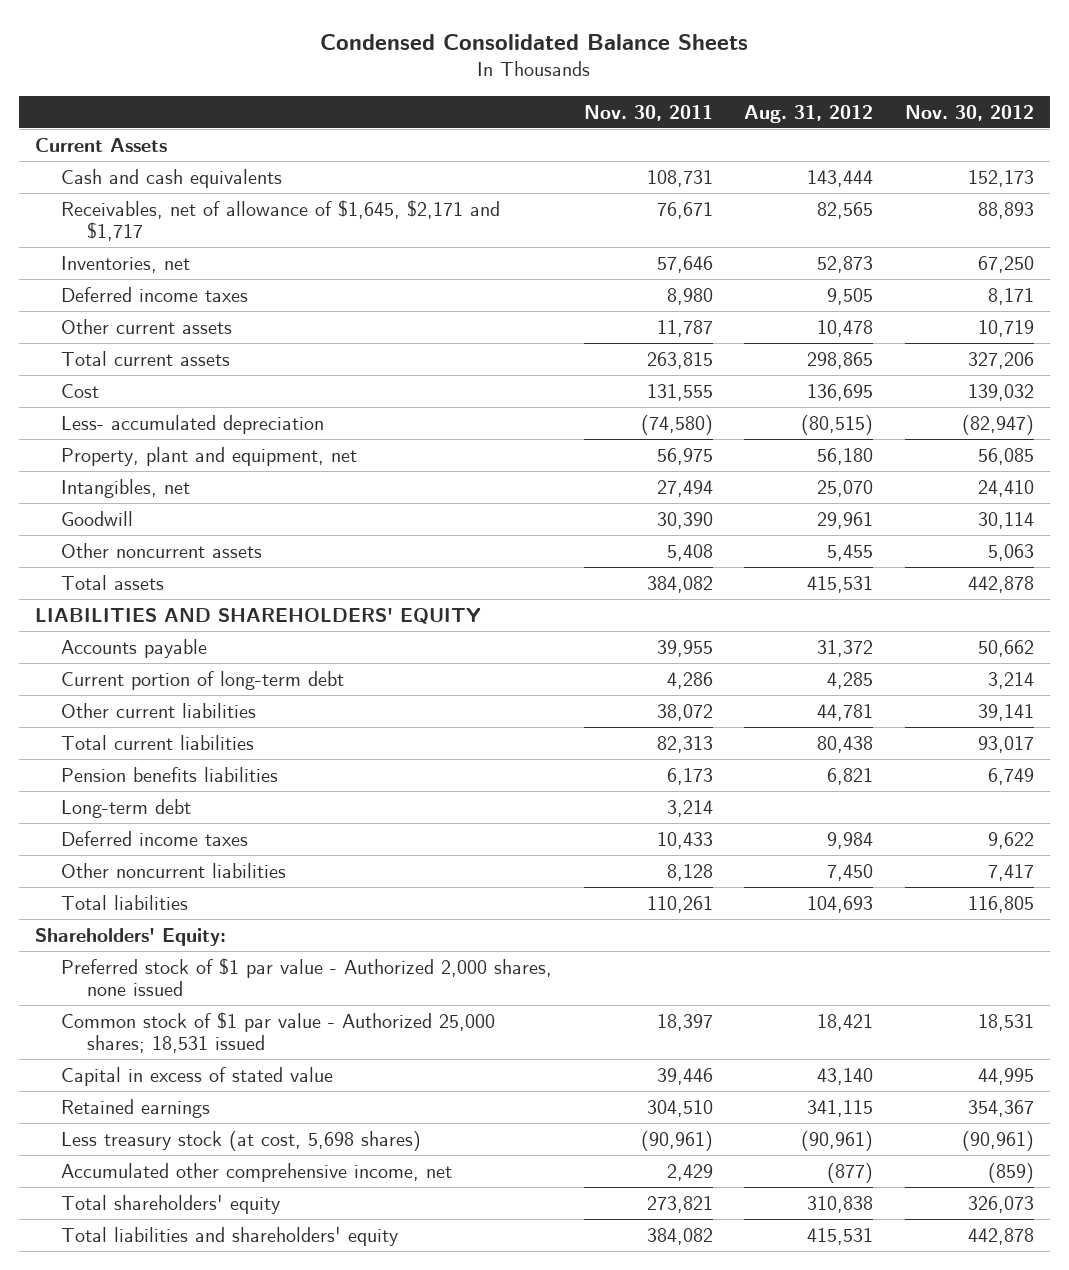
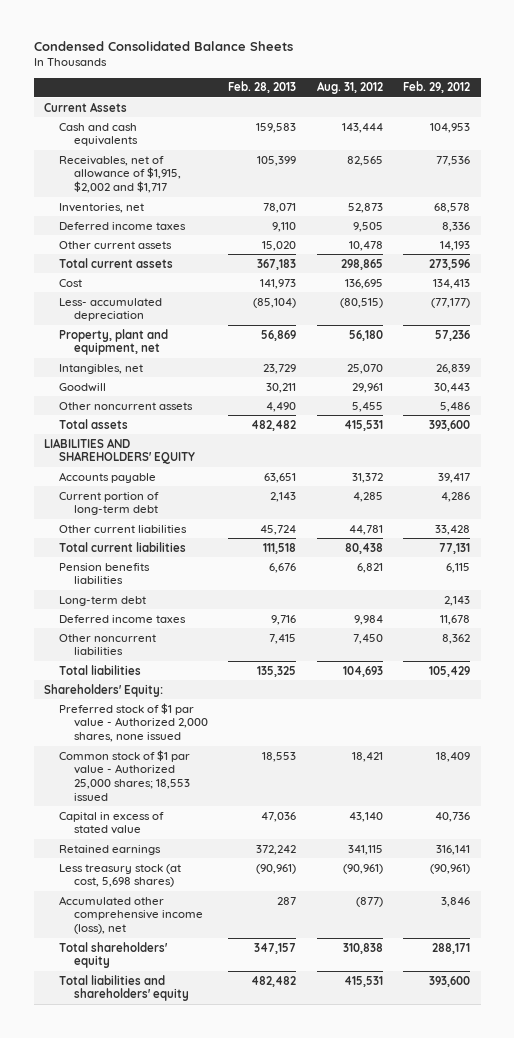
- | Nov. 30, 2011 | Aug. 31, 2012 | Nov. 30, 2012
+ | Feb. 28, 2013 | Aug. 31, 2012 | Feb. 29, 2012
- Receivables, net of allowance of $1,645, $2,171 and $1,717 | 76,671 | 82,565 | 88,893
+ Receivables, net of allowance of $1,915, $2,002 and $1,717 | 105,399 | 82,565 | 77,536
- Common stock of $1 par value - Authorized 25,000 shares; 18,531 issued | 18,397 | 18,421 | 18,531
+ Common stock of $1 par value - Authorized 25,000 shares; 18,553 issued | 18,553 | 18,421 | 18,409
- Accumulated other comprehensive income, net | 2,429 | (877) | (859)
+ Accumulated other comprehensive income (loss), net | 287 | (877) | 3,846

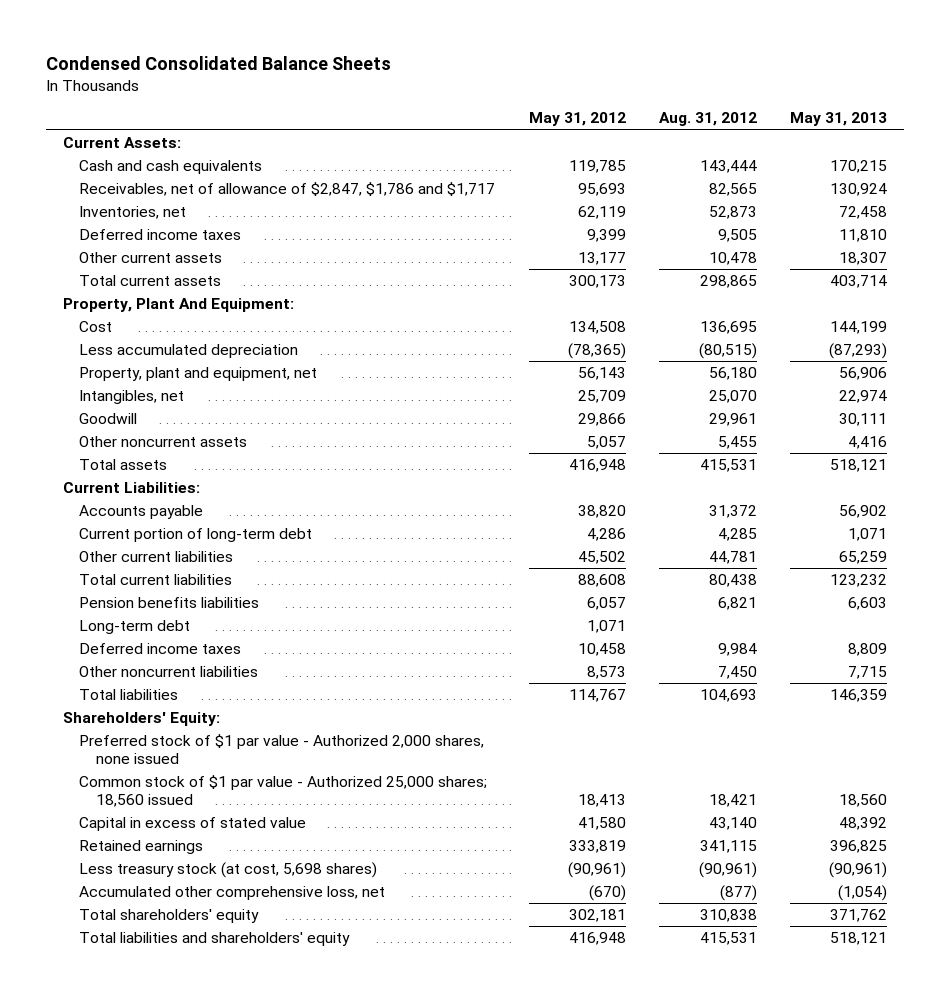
- | Feb. 28, 2013 | Aug. 31, 2012 | Feb. 29, 2012
+ | May 31, 2012 | Aug. 31, 2012 | May 31, 2013
- Current Assets
+ Current Assets:
- Receivables, net of allowance of $1,915, $2,002 and $1,717 | 105,399 | 82,565 | 77,536
+ Receivables, net of allowance of $2,847, $1,786 and $1,717 | 95,693 | 82,565 | 130,924
+ Property, Plant And Equipment:
- Less- accumulated depreciation | (85,104) | (80,515) | (77,177)
+ Less accumulated depreciation | (78,365) | (80,515) | (87,293)
- LIABILITIES AND SHAREHOLDERS' EQUITY
+ Current Liabilities:
- Common stock of $1 par value - Authorized 25,000 shares; 18,553 issued | 18,553 | 18,421 | 18,409
+ Common stock of $1 par value - Authorized 25,000 shares; 18,560 issued | 18,413 | 18,421 | 18,560
- Accumulated other comprehensive income (loss), net | 287 | (877) | 3,846
+ Accumulated other comprehensive loss, net | (670) | (877) | (1,054)

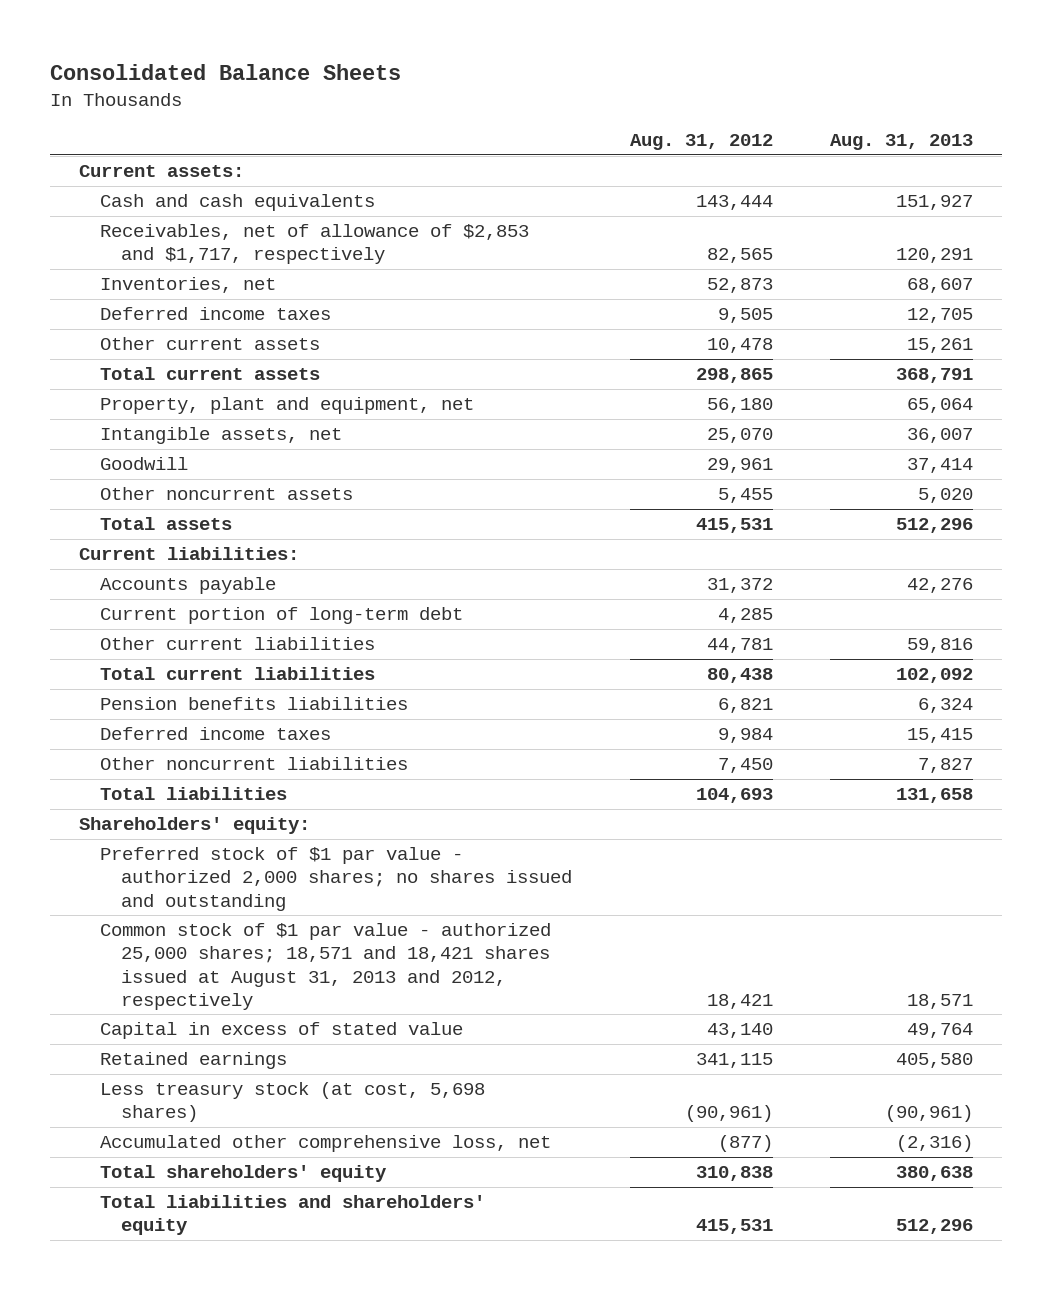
- Condensed Consolidated Balance Sheets
+ Consolidated Balance Sheets
- | May 31, 2012 | Aug. 31, 2012 | May 31, 2013
+ | Aug. 31, 2012 | Aug. 31, 2013
- Current Assets:
+ Current assets:
- Receivables, net of allowance of $2,847, $1,786 and $1,717 | 95,693 | 82,565 | 130,924
+ Receivables, net of allowance of $2,853 and $1,717, respectively | 82,565 | 120,291
- Property, Plant And Equipment:
- Cost | 134,508 | 136,695 | 144,199
- Less accumulated depreciation | (78,365) | (80,515) | (87,293)
- Intangibles, net | 25,709 | 25,070 | 22,974
+ Intangible assets, net | 25,070 | 36,007
- Current Liabilities:
+ Current liabilities:
- Long-term debt | 1,071 | |
- Shareholders' Equity:
- Preferred stock of $1 par value - Authorized 2,000 shares, none issued
- Common stock of $1 par value - Authorized 25,000 shares; 18,560 issued | 18,413 | 18,421 | 18,560
+ Shareholders' equity:
+ Preferred stock of $1 par value - authorized 2,000 shares; no shares issued and outstanding
+ Common stock of $1 par value - authorized 25,000 shares; 18,571 and 18,421 shares issued at August 31, 2013 and 2012, respectively | 18,421 | 18,571

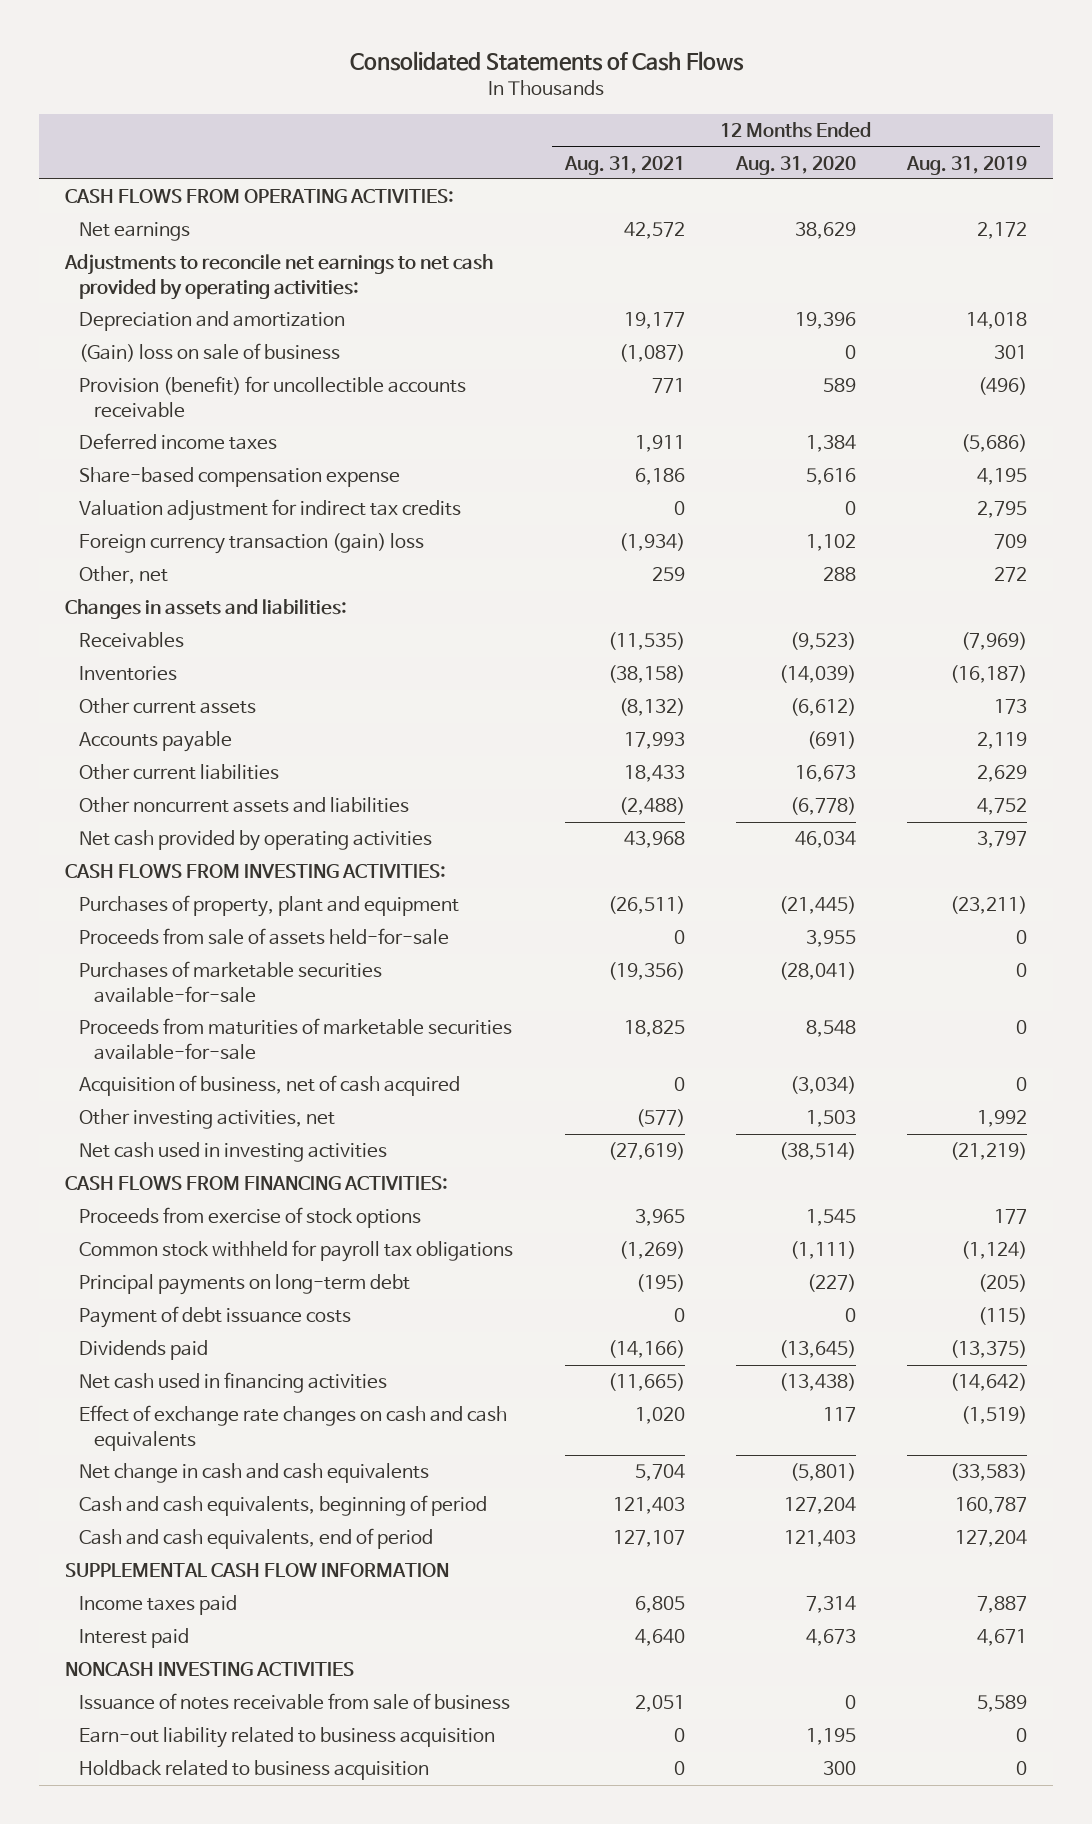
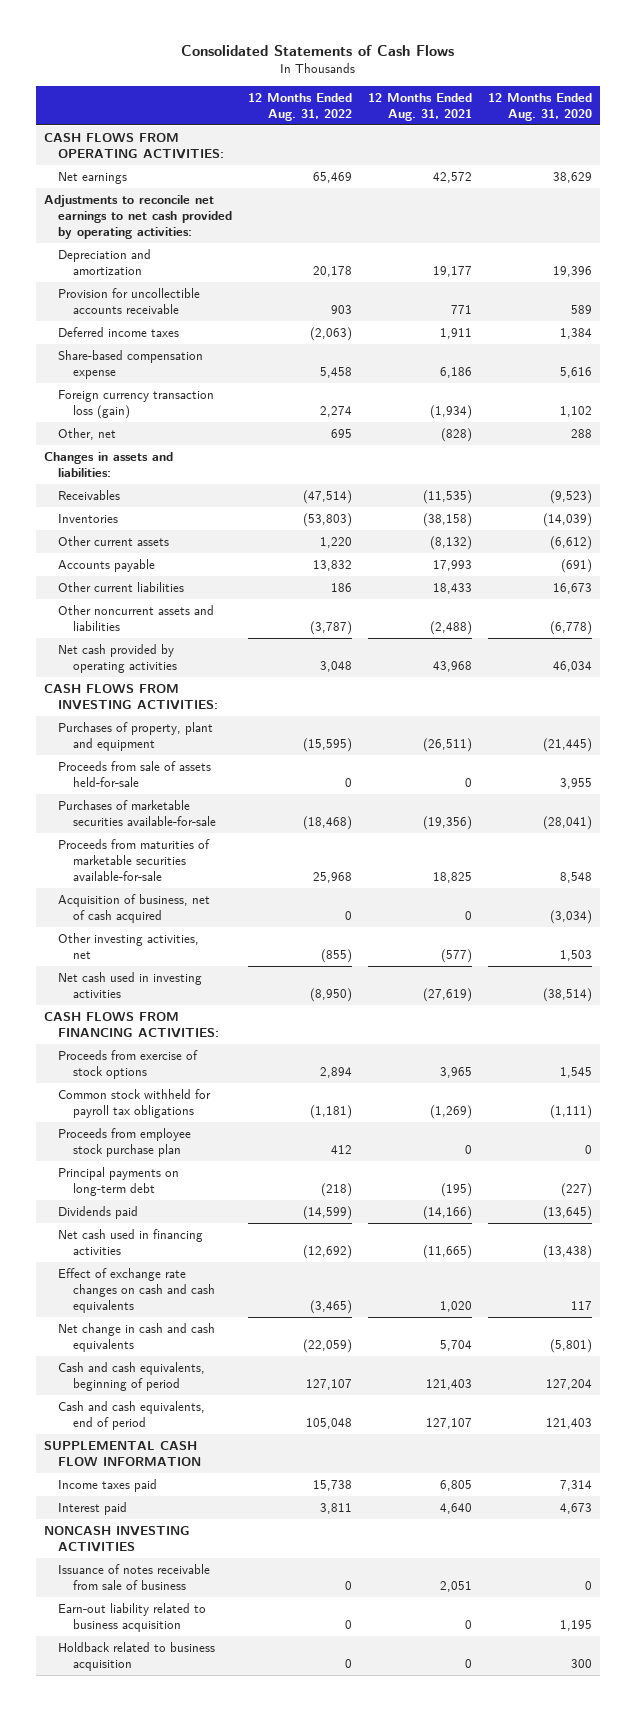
- | 12 Months Ended Aug. 31, 2021 | 12 Months Ended Aug. 31, 2020 | 12 Months Ended Aug. 31, 2019
+ | 12 Months Ended Aug. 31, 2022 | 12 Months Ended Aug. 31, 2021 | 12 Months Ended Aug. 31, 2020
- (Gain) loss on sale of business | (1,087) | 0 | 301
- Provision (benefit) for uncollectible accounts receivable | 771 | 589 | (496)
+ Provision for uncollectible accounts receivable | 903 | 771 | 589
- Valuation adjustment for indirect tax credits | 0 | 0 | 2,795
- Foreign currency transaction (gain) loss | (1,934) | 1,102 | 709
- Other, net | 259 | 288 | 272
+ Foreign currency transaction loss (gain) | 2,274 | (1,934) | 1,102
+ Other, net | 695 | (828) | 288
+ Proceeds from employee stock purchase plan | 412 | 0 | 0
- Payment of debt issuance costs | 0 | 0 | (115)

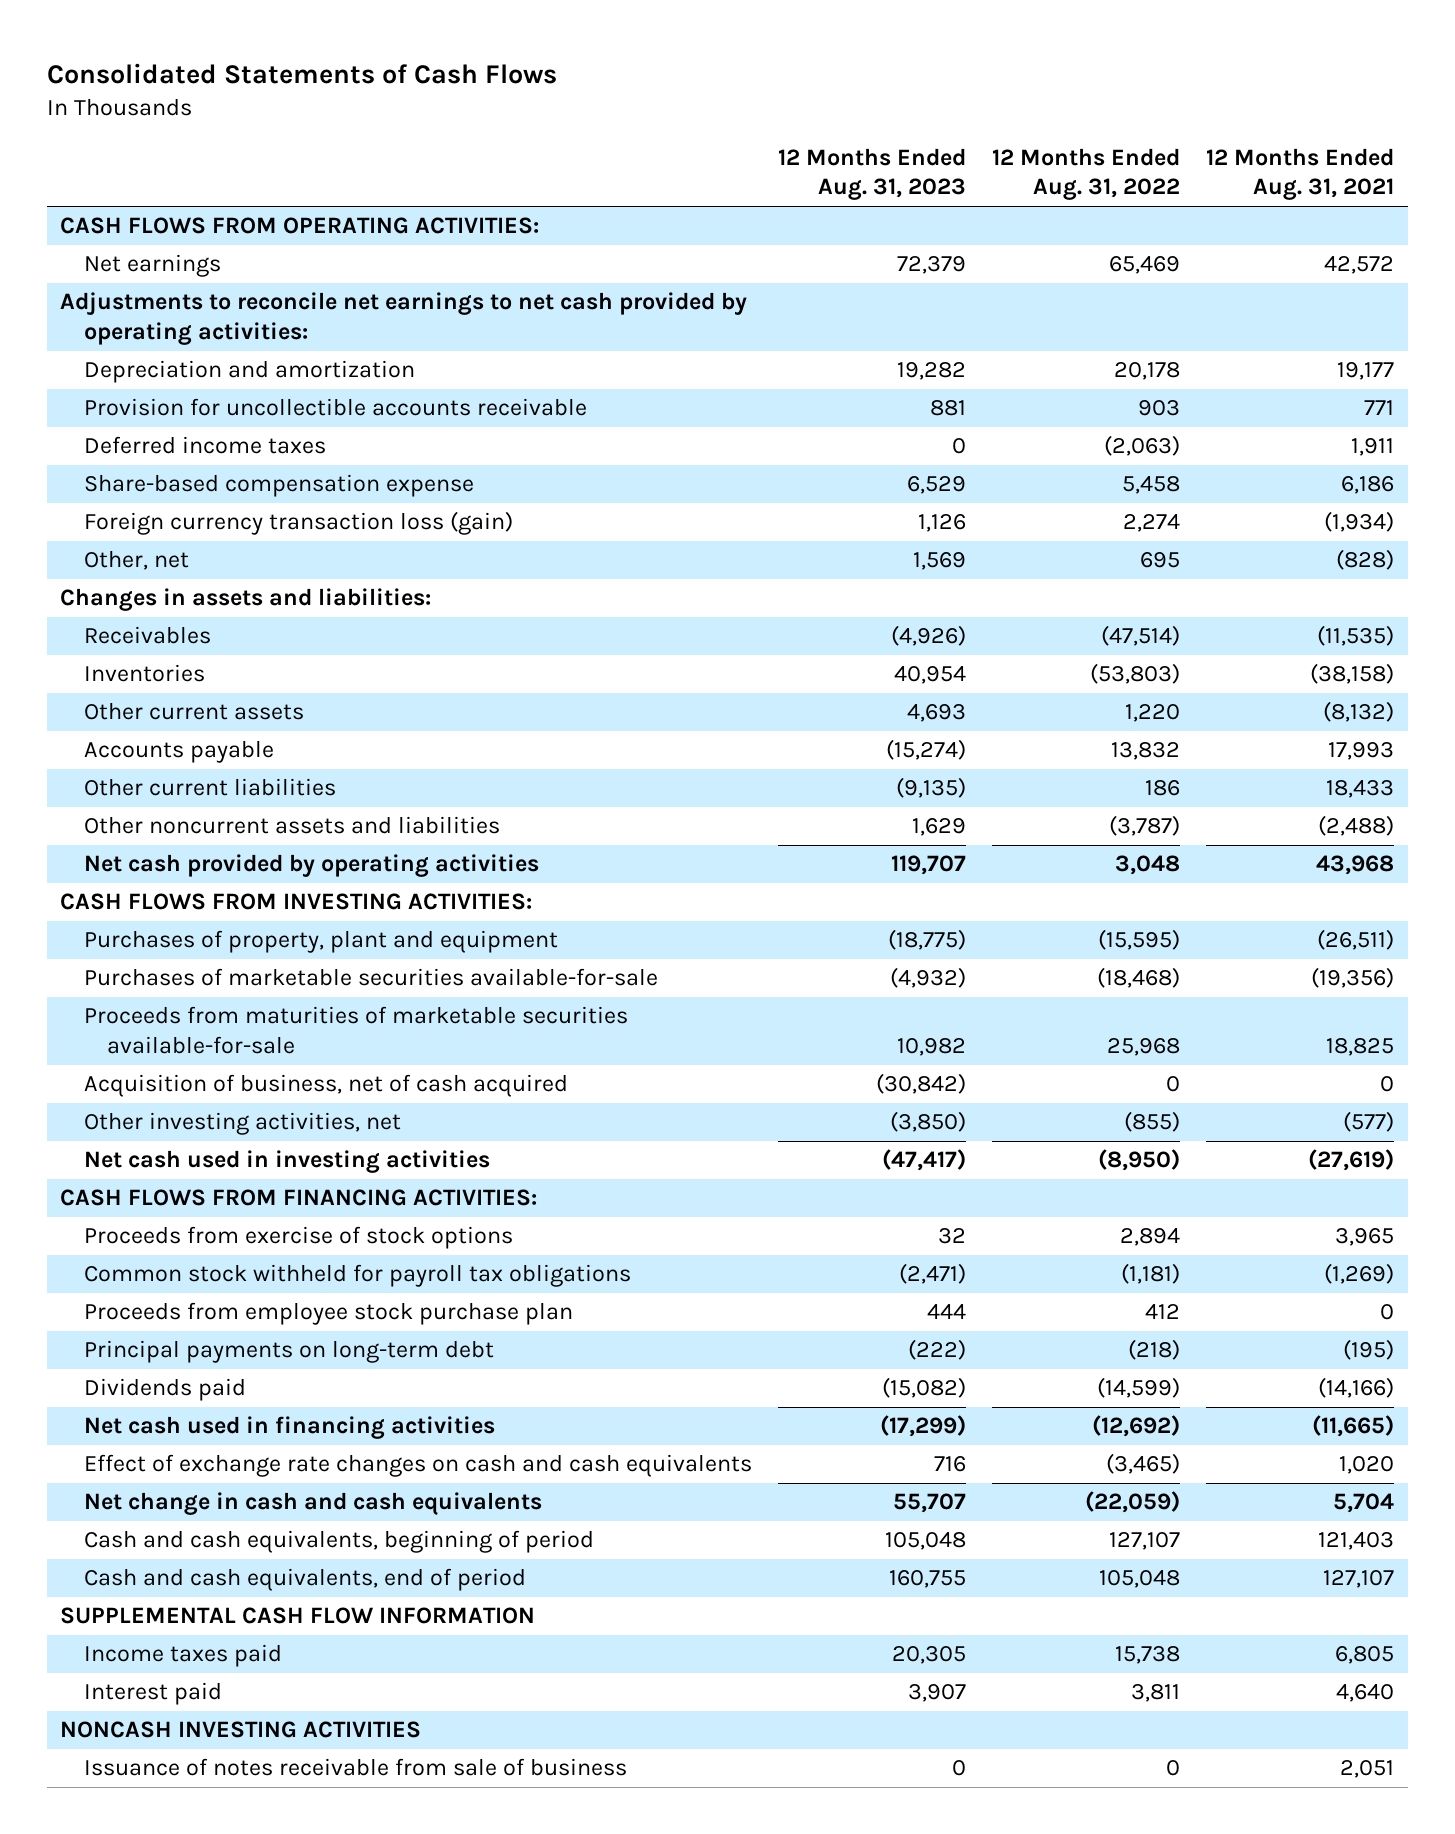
- | 12 Months Ended Aug. 31, 2022 | 12 Months Ended Aug. 31, 2021 | 12 Months Ended Aug. 31, 2020
+ | 12 Months Ended Aug. 31, 2023 | 12 Months Ended Aug. 31, 2022 | 12 Months Ended Aug. 31, 2021
- Proceeds from sale of assets held-for-sale | 0 | 0 | 3,955
- Earn-out liability related to business acquisition | 0 | 0 | 1,195
- Holdback related to business acquisition | 0 | 0 | 300

